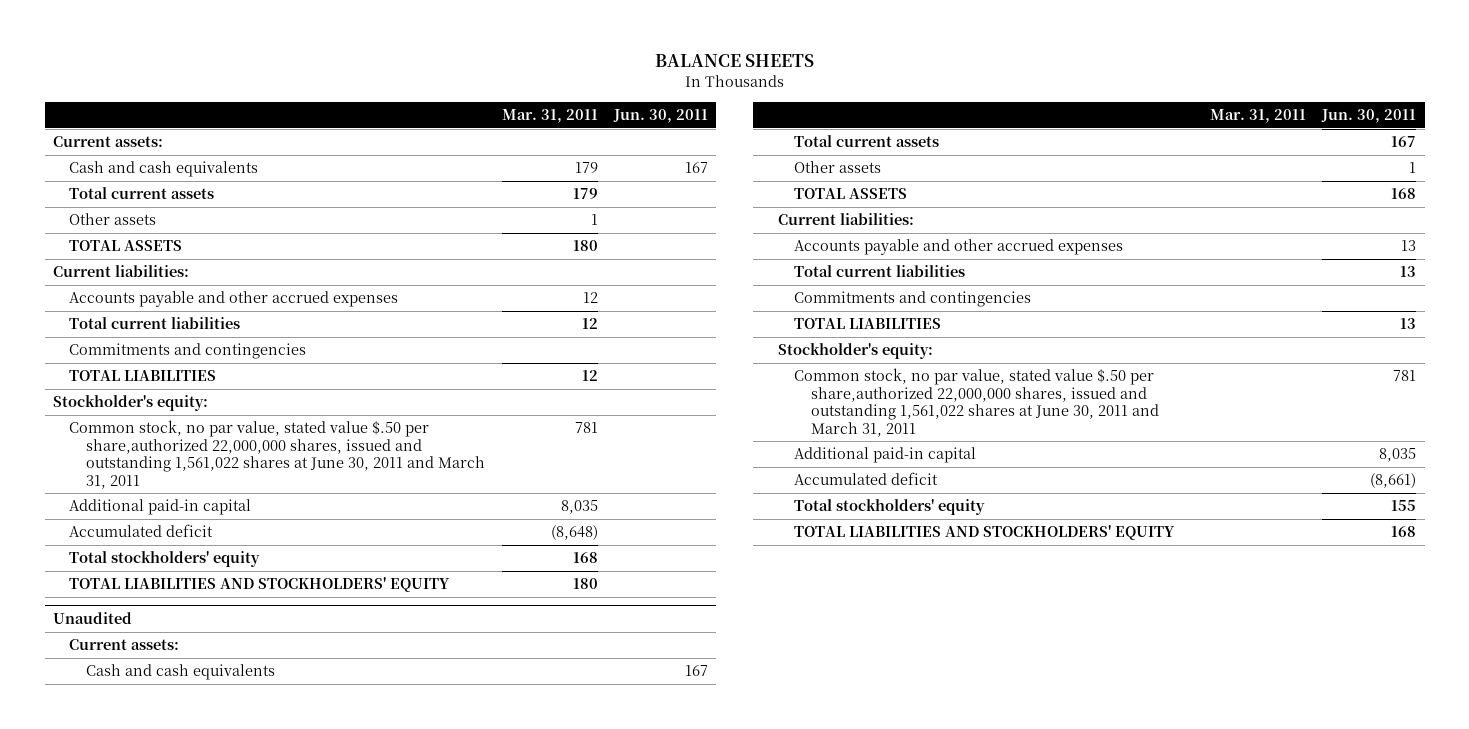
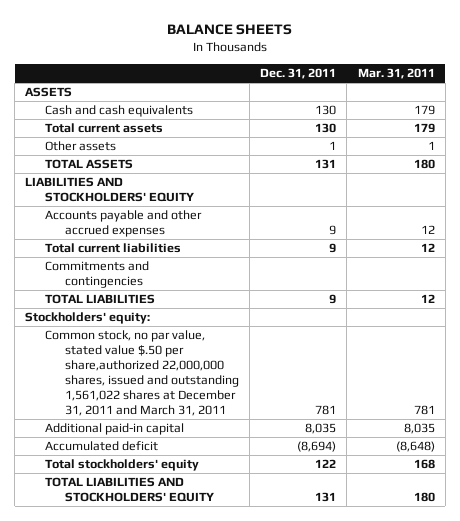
- | Mar. 31, 2011 | Jun. 30, 2011
+ | Dec. 31, 2011 | Mar. 31, 2011
- Current assets:
+ ASSETS
- Current liabilities:
+ LIABILITIES AND STOCKHOLDERS' EQUITY
- Stockholder's equity:
- Common stock, no par value, stated value $.50 per share,authorized 22,000,000 shares, issued and outstanding 1,561,022 shares at June 30, 2011 and March 31, 2011 | 781 |
+ Stockholders' equity:
+ Common stock, no par value, stated value $.50 per share,authorized 22,000,000 shares, issued and outstanding 1,561,022 shares at December 31, 2011 and March 31, 2011 | 781 | 781
- Unaudited
- Current assets:
- Cash and cash equivalents | | 167
- Total current assets | | 167
- Other assets | | 1
- TOTAL ASSETS | | 168
- Current liabilities:
- Accounts payable and other accrued expenses | | 13
- Total current liabilities | | 13
- Commitments and contingencies
- TOTAL LIABILITIES | | 13
- Stockholder's equity:
- Common stock, no par value, stated value $.50 per share,authorized 22,000,000 shares, issued and outstanding 1,561,022 shares at June 30, 2011 and March 31, 2011 | | 781
- Additional paid-in capital | | 8,035
- Accumulated deficit | | (8,661)
- Total stockholders' equity | | 155
- TOTAL LIABILITIES AND STOCKHOLDERS' EQUITY | | 168

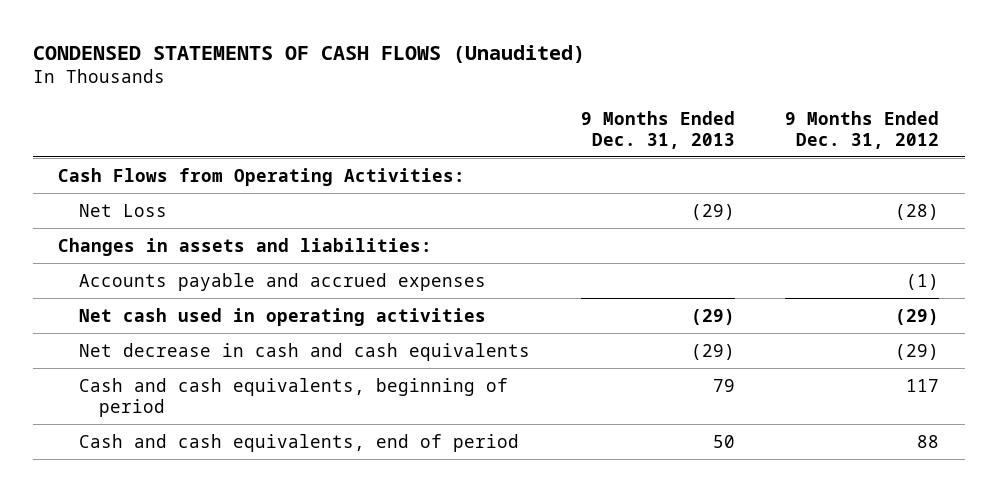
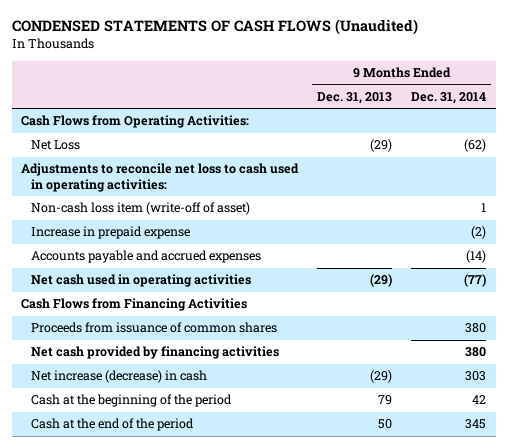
- | 9 Months Ended Dec. 31, 2013 | 9 Months Ended Dec. 31, 2012
+ | 9 Months Ended Dec. 31, 2013 | 9 Months Ended Dec. 31, 2014
- Changes in assets and liabilities:
+ Adjustments to reconcile net loss to cash used in operating activities:
+ Non-cash loss item (write-off of asset) | | 1
+ Increase in prepaid expense | | (2)
- Net decrease in cash and cash equivalents | (29) | (29)
- Cash and cash equivalents, beginning of period | 79 | 117
- Cash and cash equivalents, end of period | 50 | 88
+ Cash Flows from Financing Activities
+ Proceeds from issuance of common shares | | 380
+ Net cash provided by financing activities | | 380
+ Net increase (decrease) in cash | (29) | 303
+ Cash at the beginning of the period | 79 | 42
+ Cash at the end of the period | 50 | 345

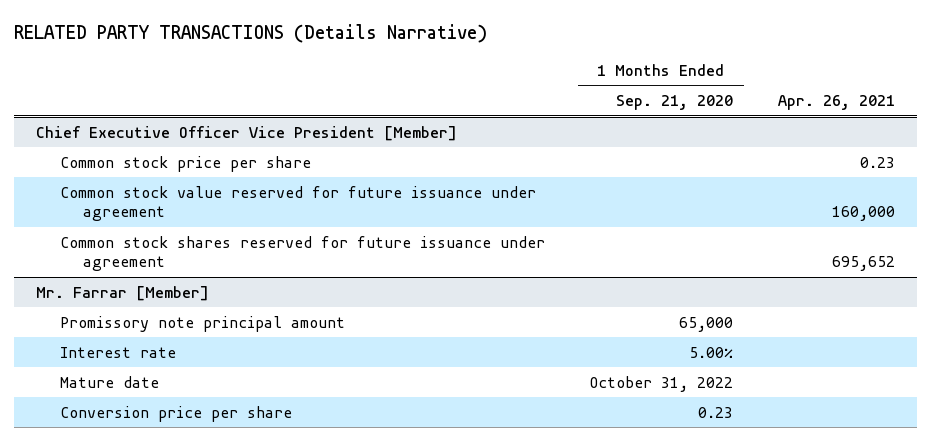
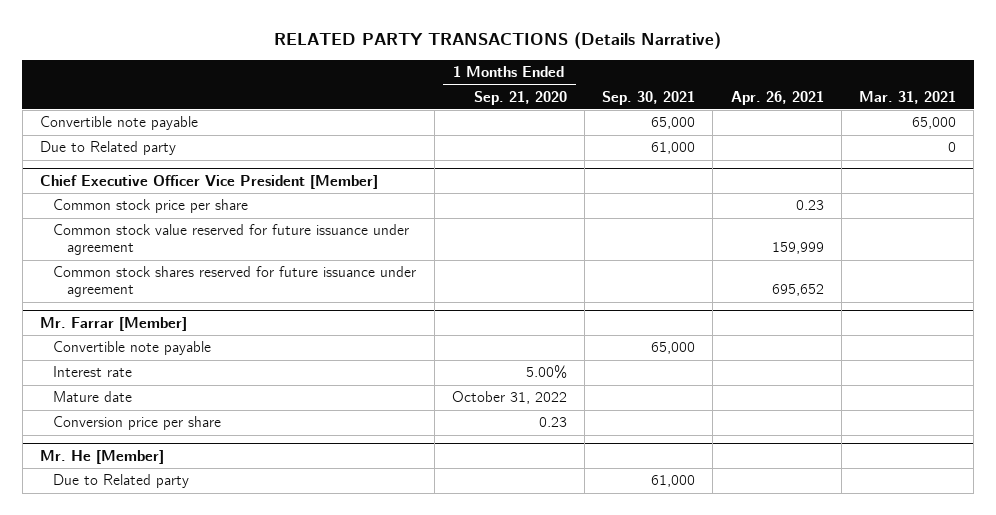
- | 1 Months Ended Sep. 21, 2020 | Apr. 26, 2021
+ | 1 Months Ended Sep. 21, 2020 | Sep. 30, 2021 | Apr. 26, 2021 | Mar. 31, 2021
+ Convertible note payable | | 65,000 | | 65,000
+ Due to Related party | | 61,000 | | 0
@ Chief Executive Officer Vice President [Member]
- Common stock value reserved for future issuance under agreement | | 160,000
+ Common stock value reserved for future issuance under agreement | | | 159,999 |
@ Mr. Farrar [Member]
- Promissory note principal amount | 65,000 |
+ Convertible note payable | | 65,000 | |
+ Mr. He [Member]
+ Due to Related party | | 61,000 | |

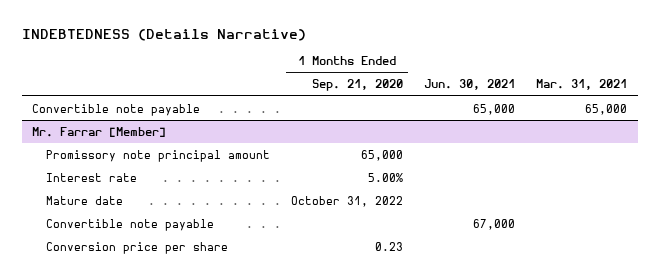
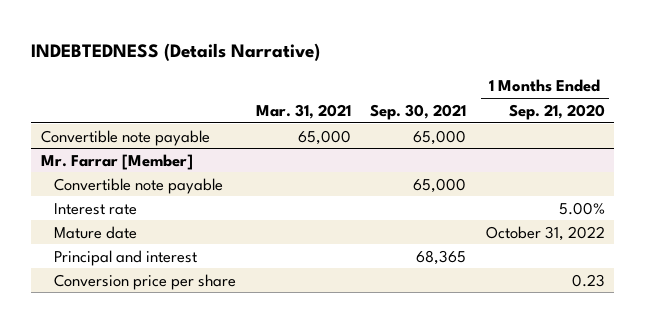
- | 1 Months Ended Sep. 21, 2020 | Jun. 30, 2021 | Mar. 31, 2021
+ | Mar. 31, 2021 | Sep. 30, 2021 | 1 Months Ended Sep. 21, 2020
@ Mr. Farrar [Member]
- Promissory note principal amount | 65,000 | |
moved up: Convertible note payable | | 65,000 |
+ Principal and interest | | 68,365 |

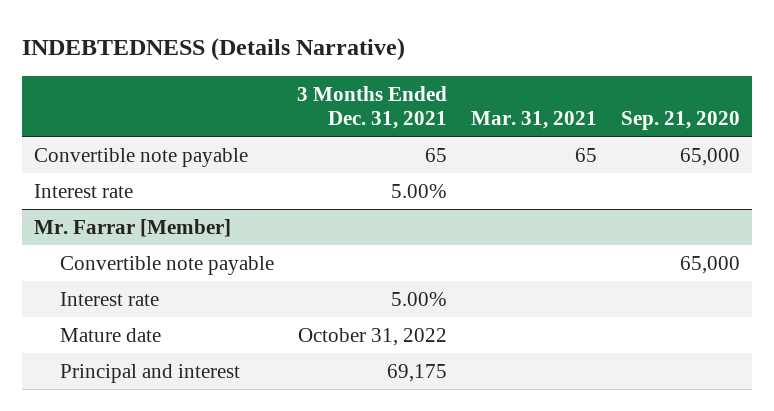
- | Mar. 31, 2021 | Sep. 30, 2021 | 1 Months Ended Sep. 21, 2020
+ | 3 Months Ended Dec. 31, 2021 | Mar. 31, 2021 | Sep. 21, 2020
- Convertible note payable | 65,000 | 65,000 |
+ Convertible note payable | 65 | 65 | 65,000
+ Interest rate | 5.00% | |
@ Mr. Farrar [Member]
- Conversion price per share | | | 0.23

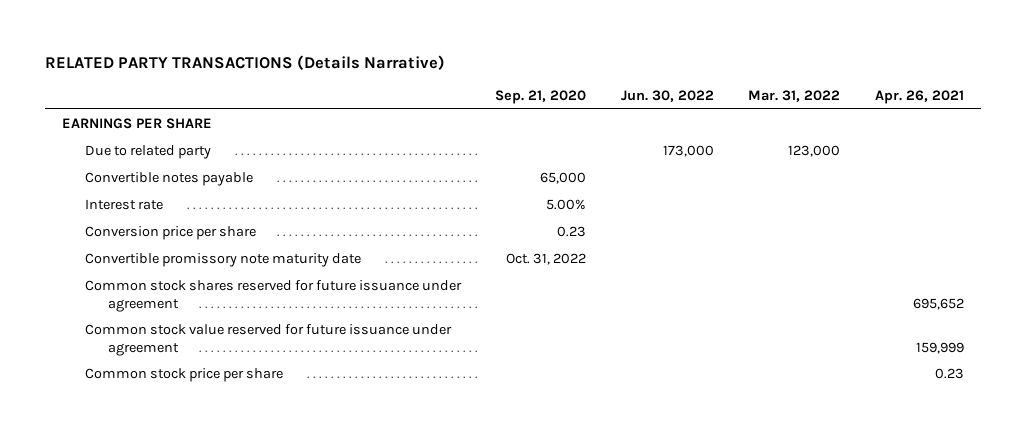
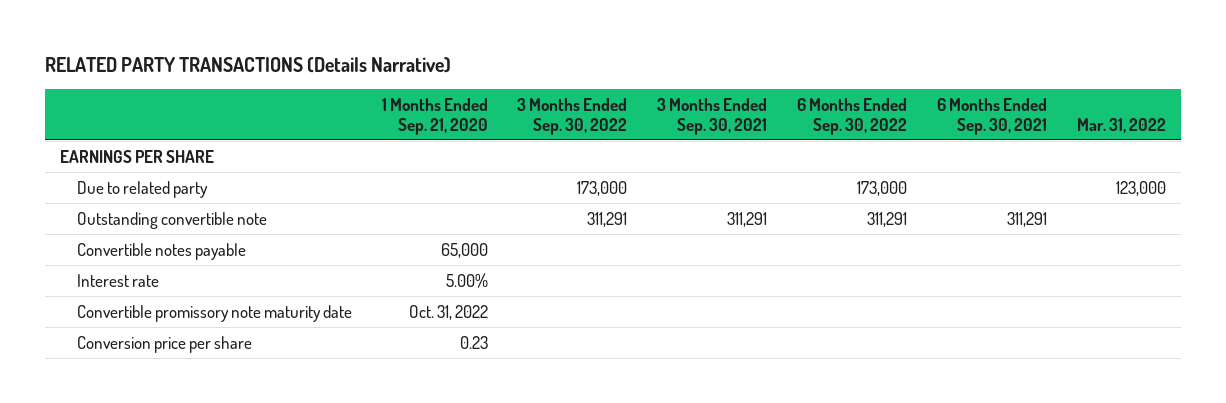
- | Sep. 21, 2020 | Jun. 30, 2022 | Mar. 31, 2022 | Apr. 26, 2021
+ | 1 Months Ended Sep. 21, 2020 | 3 Months Ended Sep. 30, 2022 | 3 Months Ended Sep. 30, 2021 | 6 Months Ended Sep. 30, 2022 | 6 Months Ended Sep. 30, 2021 | Mar. 31, 2022
+ Outstanding convertible note | | 311,291 | 311,291 | 311,291 | 311,291 |
- Common stock shares reserved for future issuance under agreement | | | | 695,652
- Common stock value reserved for future issuance under agreement | | | | 159,999
- Common stock price per share | | | | 0.23
moved down: Conversion price per share | 0.23 | | | | |

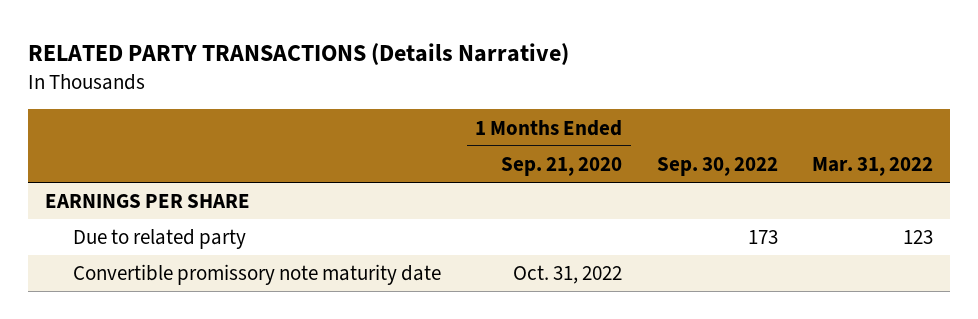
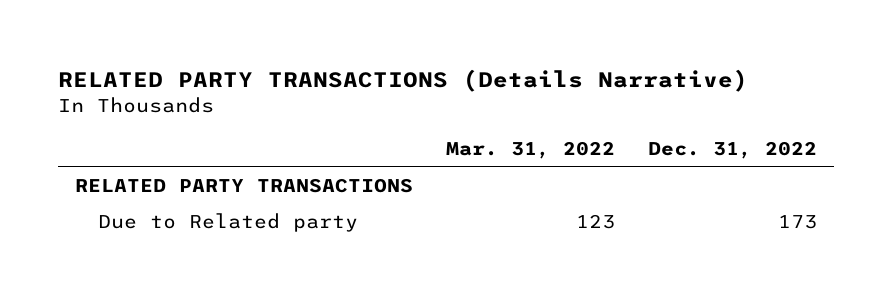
- | 1 Months Ended Sep. 21, 2020 | Sep. 30, 2022 | Mar. 31, 2022
+ | Mar. 31, 2022 | Dec. 31, 2022
- EARNINGS PER SHARE
- Due to related party | | 173 | 123
- Convertible promissory note maturity date | Oct. 31, 2022 | |
+ RELATED PARTY TRANSACTIONS
+ Due to Related party | 123 | 173

